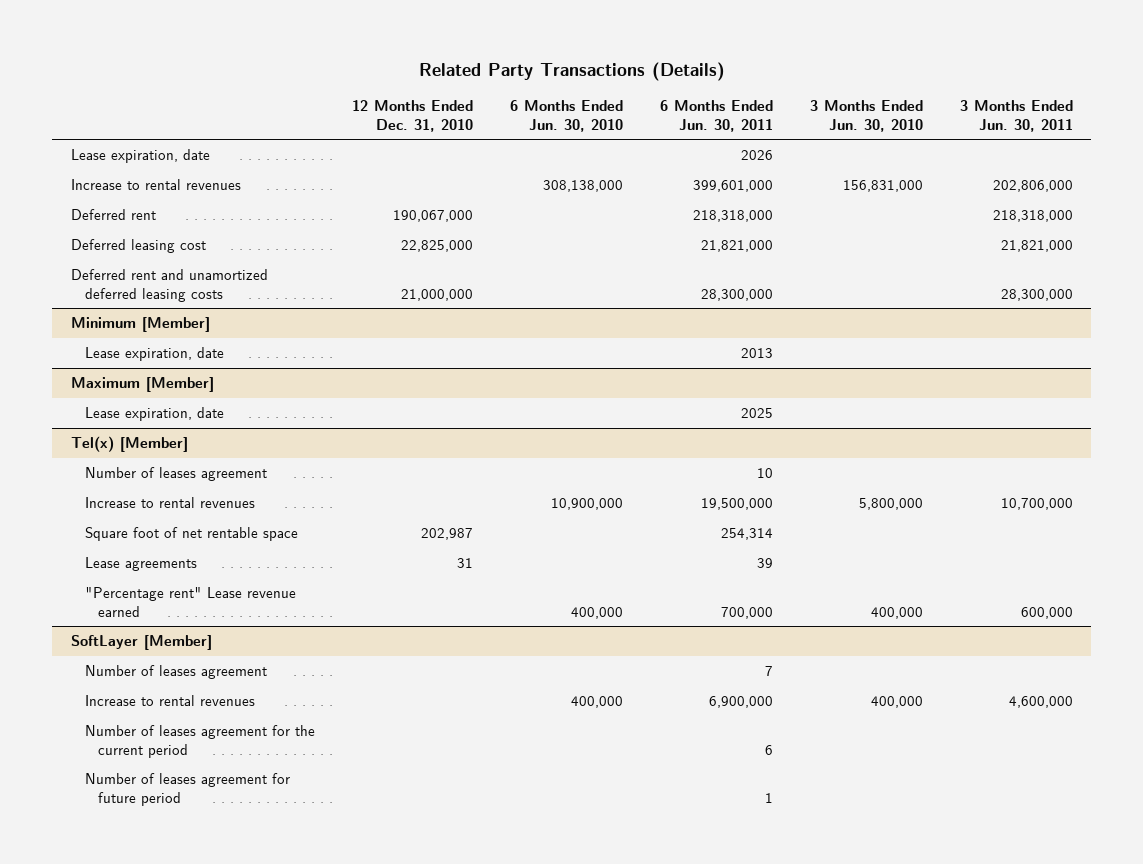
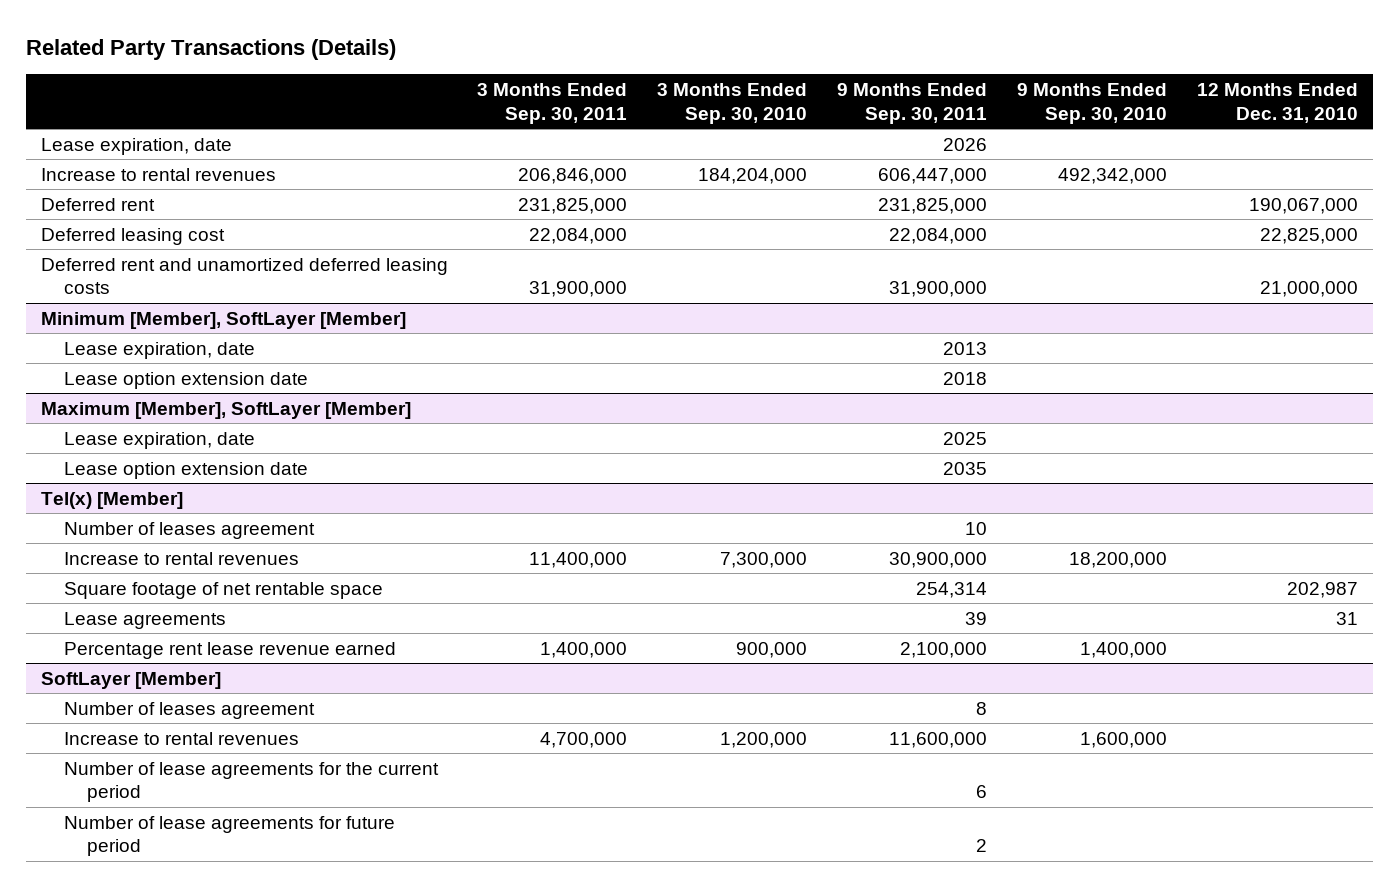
- | 12 Months Ended Dec. 31, 2010 | 6 Months Ended Jun. 30, 2010 | 6 Months Ended Jun. 30, 2011 | 3 Months Ended Jun. 30, 2010 | 3 Months Ended Jun. 30, 2011
+ | 3 Months Ended Sep. 30, 2011 | 3 Months Ended Sep. 30, 2010 | 9 Months Ended Sep. 30, 2011 | 9 Months Ended Sep. 30, 2010 | 12 Months Ended Dec. 31, 2010
- Minimum [Member]
+ Minimum [Member], SoftLayer [Member]
- Maximum [Member]
+ Lease option extension date | | | 2018 | |
+ Maximum [Member], SoftLayer [Member]
+ Lease option extension date | | | 2035 | |
@ Tel(x) [Member]
- Square foot of net rentable space | 202,987 | | 254,314 | |
+ Square footage of net rentable space | | | 254,314 | | 202,987
- "Percentage rent" Lease revenue earned | | 400,000 | 700,000 | 400,000 | 600,000
+ Percentage rent lease revenue earned | 1,400,000 | 900,000 | 2,100,000 | 1,400,000 |
@ SoftLayer [Member]
- Number of leases agreement for the current period | | | 6 | |
- Number of leases agreement for future period | | | 1 | |
+ Number of lease agreements for the current period | | | 6 | |
+ Number of lease agreements for future period | | | 2 | |

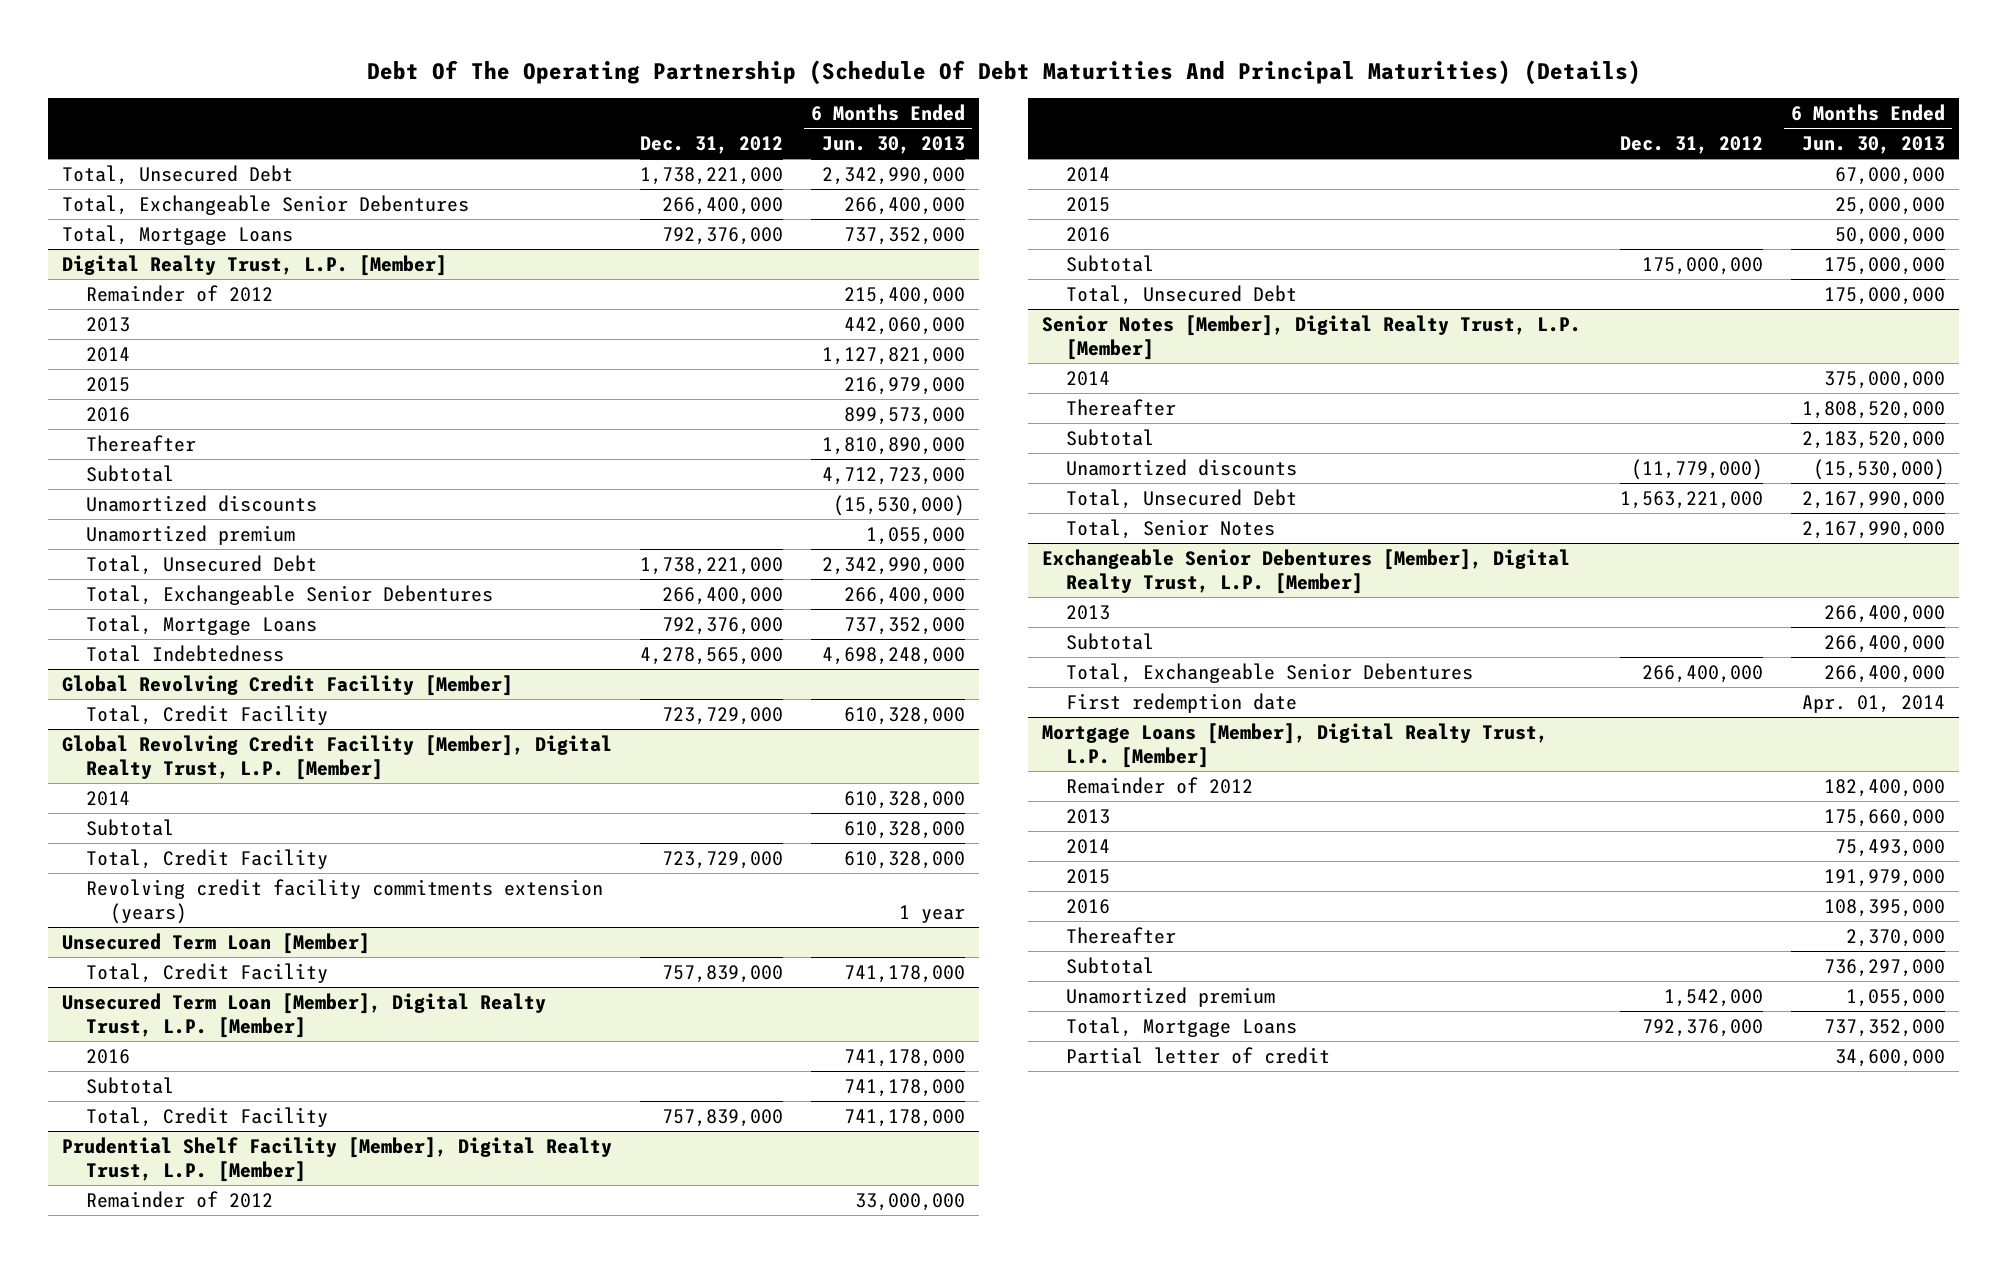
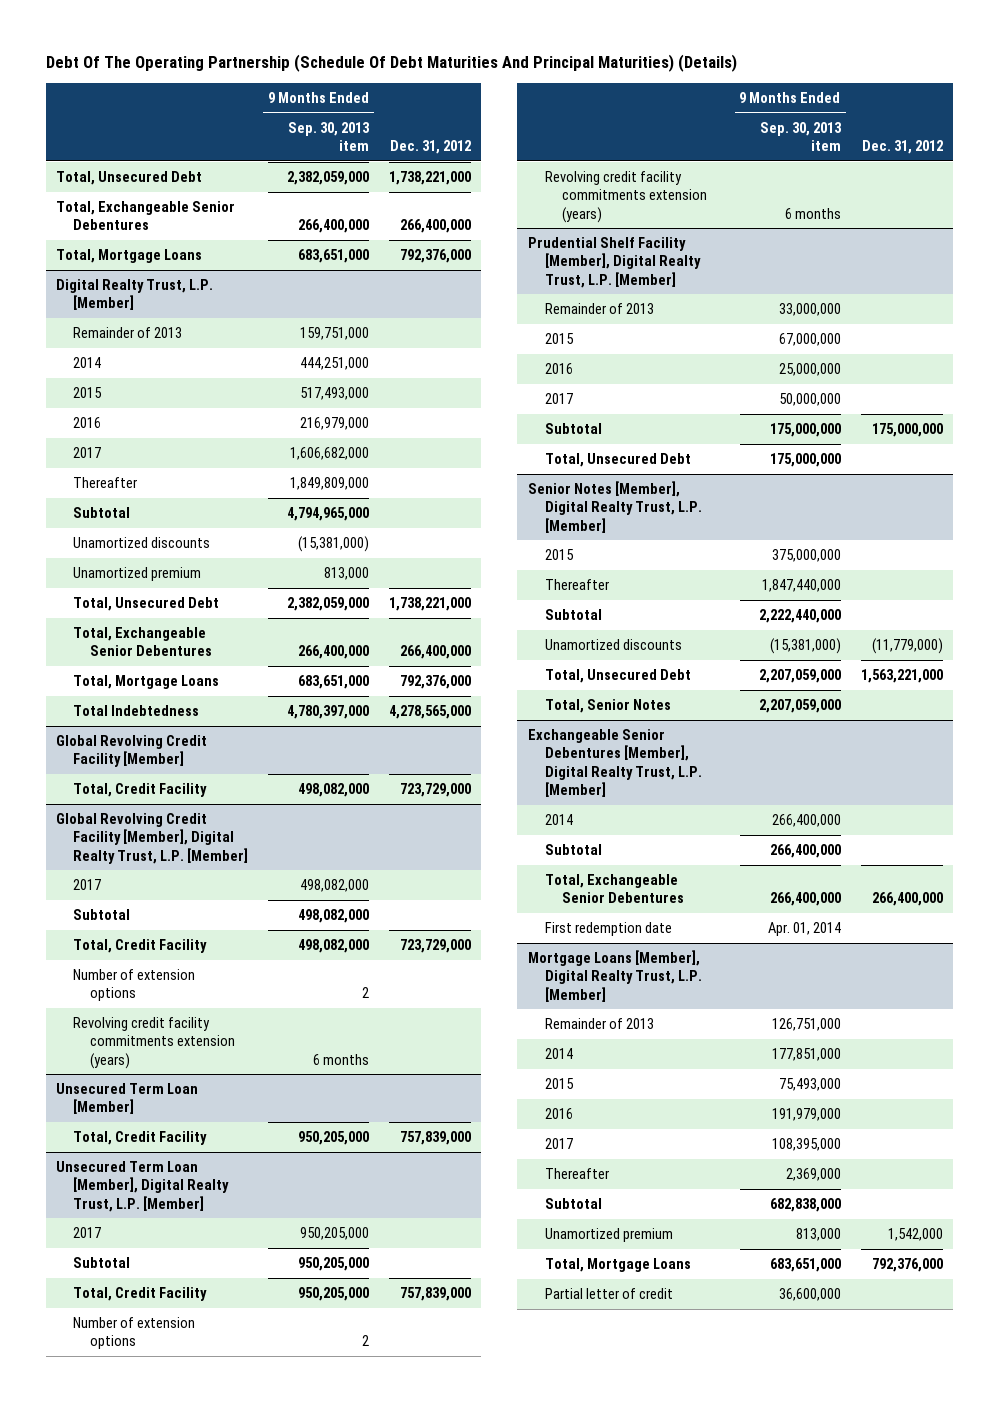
- | Dec. 31, 2012 | 6 Months Ended Jun. 30, 2013
+ | 9 Months Ended Sep. 30, 2013 item | Dec. 31, 2012
@ Digital Realty Trust, L.P. [Member]
- Remainder of 2012 | | 215,400,000
- 2013 | | 442,060,000
+ Remainder of 2013 | 159,751,000 |
+ 2017 | 1,606,682,000 |
@ Global Revolving Credit Facility [Member], Digital Realty Trust, L.P. [Member]
- 2014 | | 610,328,000
+ 2017 | 498,082,000 |
+ Number of extension options | 2 |
@ Unsecured Term Loan [Member], Digital Realty Trust, L.P. [Member]
- 2016 | | 741,178,000
+ 2017 | 950,205,000 |
+ Number of extension options | 2 |
+ Revolving credit facility commitments extension (years) | 6 months |
@ Prudential Shelf Facility [Member], Digital Realty Trust, L.P. [Member]
- Remainder of 2012 | | 33,000,000
- 2014 | | 67,000,000
+ Remainder of 2013 | 33,000,000 |
+ 2017 | 50,000,000 |
@ Senior Notes [Member], Digital Realty Trust, L.P. [Member]
- 2014 | | 375,000,000
+ 2015 | 375,000,000 |
@ Exchangeable Senior Debentures [Member], Digital Realty Trust, L.P. [Member]
- 2013 | | 266,400,000
+ 2014 | 266,400,000 |
@ Mortgage Loans [Member], Digital Realty Trust, L.P. [Member]
- Remainder of 2012 | | 182,400,000
- 2013 | | 175,660,000
+ Remainder of 2013 | 126,751,000 |
+ 2017 | 108,395,000 |

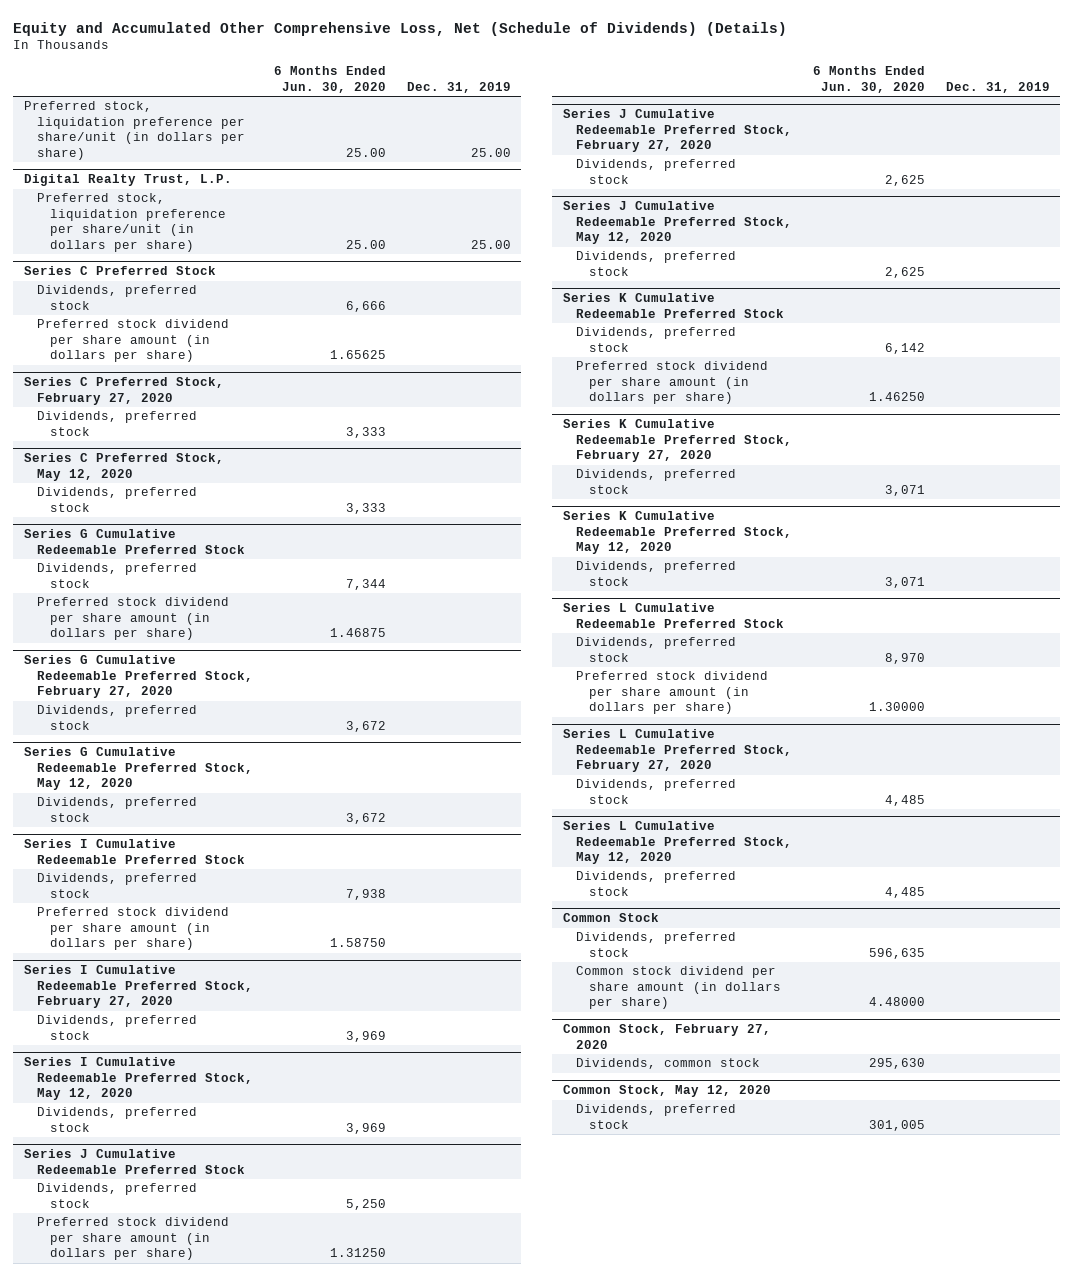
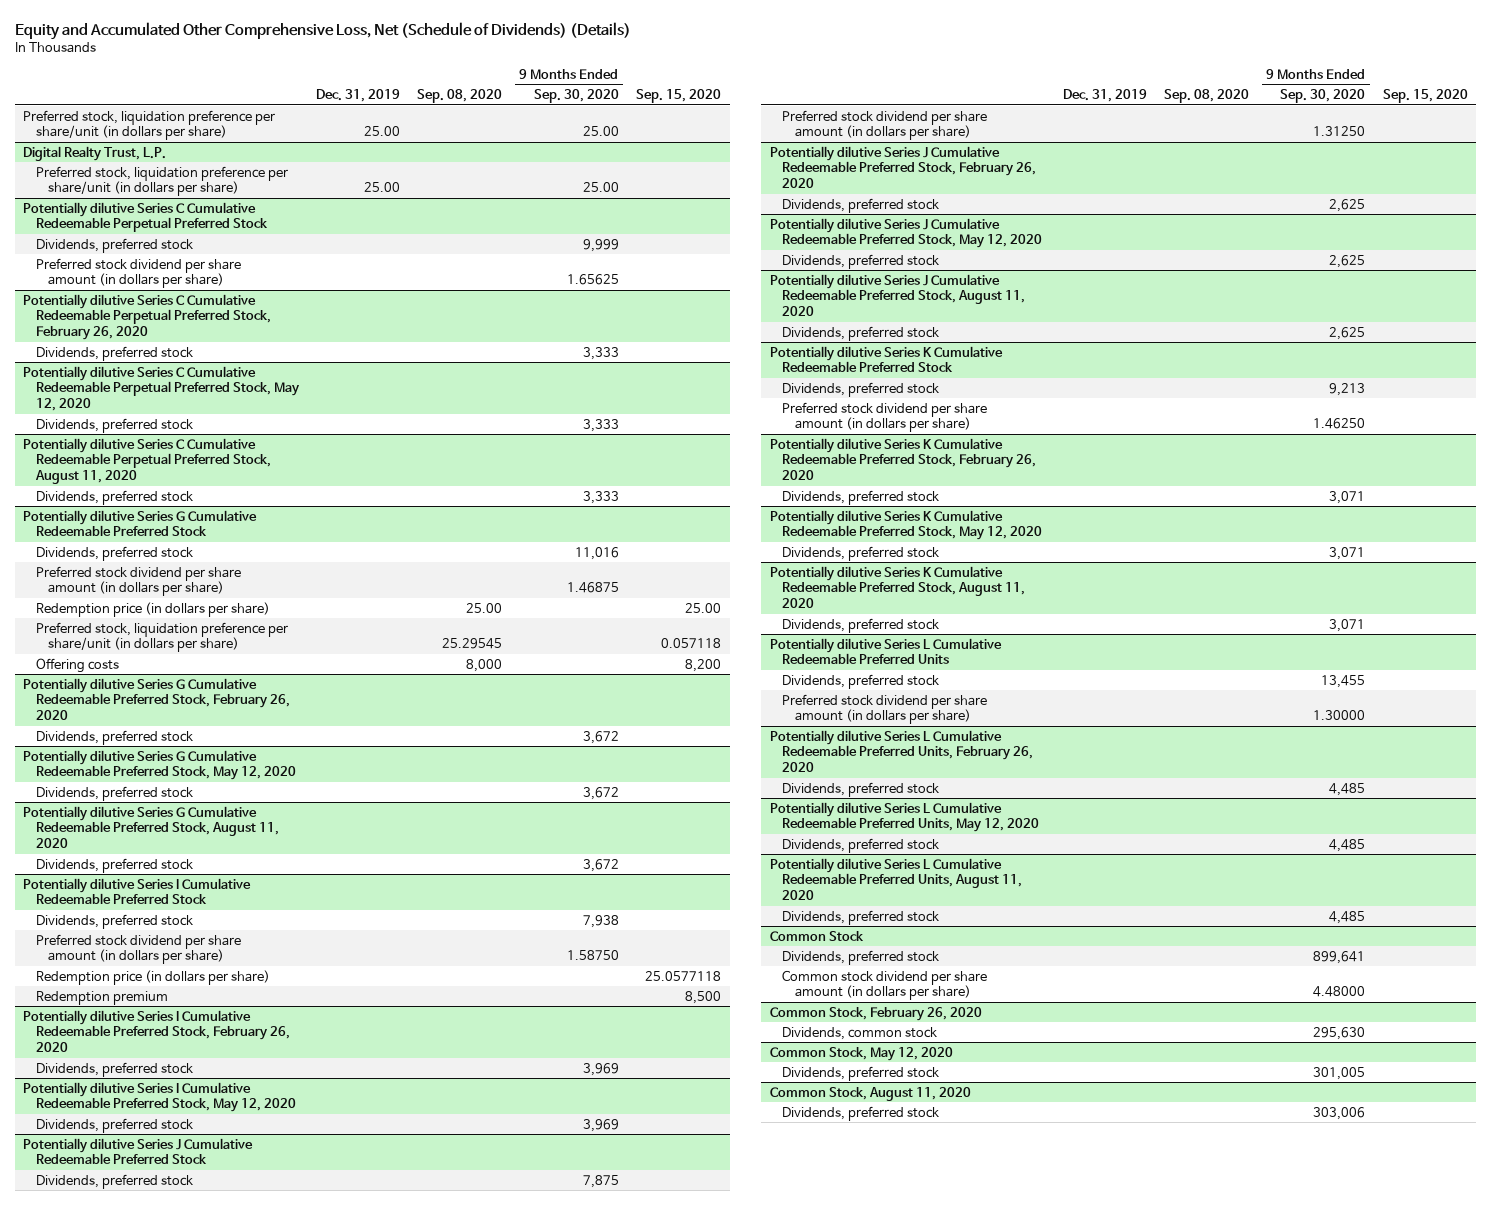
- | 6 Months Ended Jun. 30, 2020 | Dec. 31, 2019
+ | Dec. 31, 2019 | Sep. 08, 2020 | 9 Months Ended Sep. 30, 2020 | Sep. 15, 2020
- Series C Preferred Stock
+ Potentially dilutive Series C Cumulative Redeemable Perpetual Preferred Stock
- Series C Preferred Stock, February 27, 2020
- Dividends, preferred stock | 3,333 |
- Series C Preferred Stock, May 12, 2020
+ Potentially dilutive Series C Cumulative Redeemable Perpetual Preferred Stock, February 26, 2020
+ Dividends, preferred stock | | | 3,333 |
+ Potentially dilutive Series C Cumulative Redeemable Perpetual Preferred Stock, May 12, 2020
- Series G Cumulative Redeemable Preferred Stock
+ Potentially dilutive Series C Cumulative Redeemable Perpetual Preferred Stock, August 11, 2020
+ Dividends, preferred stock | | | 3,333 |
+ Potentially dilutive Series G Cumulative Redeemable Preferred Stock
- Series G Cumulative Redeemable Preferred Stock, February 27, 2020
+ Redemption price (in dollars per share) | | 25.00 | | 25.00
+ Preferred stock, liquidation preference per share/unit (in dollars per share) | | 25.29545 | | 0.057118
+ Offering costs | | 8,000 | | 8,200
+ Potentially dilutive Series G Cumulative Redeemable Preferred Stock, February 26, 2020
- Series G Cumulative Redeemable Preferred Stock, May 12, 2020
+ Potentially dilutive Series G Cumulative Redeemable Preferred Stock, May 12, 2020
- Series I Cumulative Redeemable Preferred Stock
+ Potentially dilutive Series G Cumulative Redeemable Preferred Stock, August 11, 2020
+ Dividends, preferred stock | | | 3,672 |
+ Potentially dilutive Series I Cumulative Redeemable Preferred Stock
- Series I Cumulative Redeemable Preferred Stock, February 27, 2020
+ Redemption price (in dollars per share) | | | | 25.0577118
+ Redemption premium | | | | 8,500
+ Potentially dilutive Series I Cumulative Redeemable Preferred Stock, February 26, 2020
- Series I Cumulative Redeemable Preferred Stock, May 12, 2020
+ Potentially dilutive Series I Cumulative Redeemable Preferred Stock, May 12, 2020
- Series J Cumulative Redeemable Preferred Stock
+ Potentially dilutive Series J Cumulative Redeemable Preferred Stock
- Series J Cumulative Redeemable Preferred Stock, February 27, 2020
+ Potentially dilutive Series J Cumulative Redeemable Preferred Stock, February 26, 2020
- Series J Cumulative Redeemable Preferred Stock, May 12, 2020
+ Potentially dilutive Series J Cumulative Redeemable Preferred Stock, May 12, 2020
- Series K Cumulative Redeemable Preferred Stock
+ Potentially dilutive Series J Cumulative Redeemable Preferred Stock, August 11, 2020
+ Dividends, preferred stock | | | 2,625 |
+ Potentially dilutive Series K Cumulative Redeemable Preferred Stock
- Series K Cumulative Redeemable Preferred Stock, February 27, 2020
+ Potentially dilutive Series K Cumulative Redeemable Preferred Stock, February 26, 2020
- Series K Cumulative Redeemable Preferred Stock, May 12, 2020
+ Potentially dilutive Series K Cumulative Redeemable Preferred Stock, May 12, 2020
- Series L Cumulative Redeemable Preferred Stock
+ Potentially dilutive Series K Cumulative Redeemable Preferred Stock, August 11, 2020
+ Dividends, preferred stock | | | 3,071 |
+ Potentially dilutive Series L Cumulative Redeemable Preferred Units
- Series L Cumulative Redeemable Preferred Stock, February 27, 2020
+ Potentially dilutive Series L Cumulative Redeemable Preferred Units, February 26, 2020
- Series L Cumulative Redeemable Preferred Stock, May 12, 2020
+ Potentially dilutive Series L Cumulative Redeemable Preferred Units, May 12, 2020
+ Potentially dilutive Series L Cumulative Redeemable Preferred Units, August 11, 2020
+ Dividends, preferred stock | | | 4,485 |
- Common Stock, February 27, 2020
+ Common Stock, February 26, 2020
+ Common Stock, August 11, 2020
+ Dividends, preferred stock | | | 303,006 |

